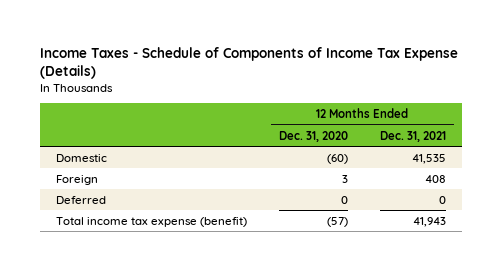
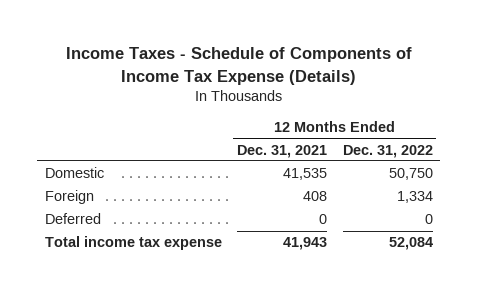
- | 12 Months Ended Dec. 31, 2020 | 12 Months Ended Dec. 31, 2021
+ | 12 Months Ended Dec. 31, 2021 | 12 Months Ended Dec. 31, 2022
- Total income tax expense (benefit) | (57) | 41,943
+ Total income tax expense | 41,943 | 52,084

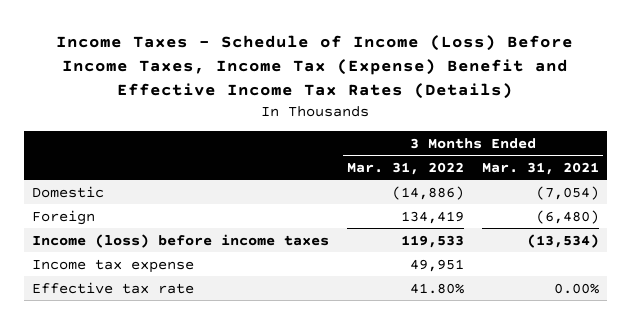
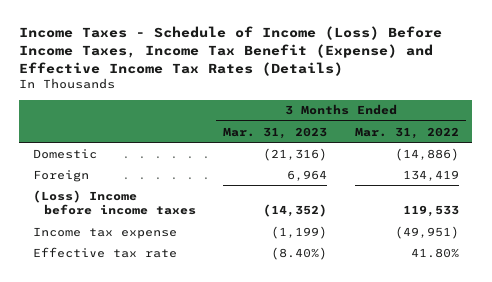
- Income Taxes - Schedule of Income (Loss) Before Income Taxes, Income Tax (Expense) Benefit and Effective Income Tax Rates (Details)
+ Income Taxes - Schedule of Income (Loss) Before Income Taxes, Income Tax Benefit (Expense) and Effective Income Tax Rates (Details)
- | 3 Months Ended Mar. 31, 2022 | 3 Months Ended Mar. 31, 2021
+ | 3 Months Ended Mar. 31, 2023 | 3 Months Ended Mar. 31, 2022
- Income (loss) before income taxes | 119,533 | (13,534)
- Income tax expense | 49,951 |
+ (Loss) Income before income taxes | (14,352) | 119,533
+ Income tax expense | (1,199) | (49,951)

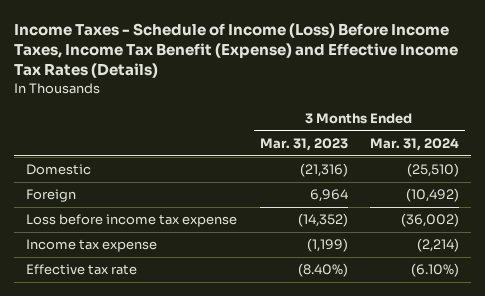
- | 3 Months Ended Mar. 31, 2023 | 3 Months Ended Mar. 31, 2022
+ | 3 Months Ended Mar. 31, 2023 | 3 Months Ended Mar. 31, 2024
- (Loss) Income before income taxes | (14,352) | 119,533
+ Loss before income tax expense | (14,352) | (36,002)

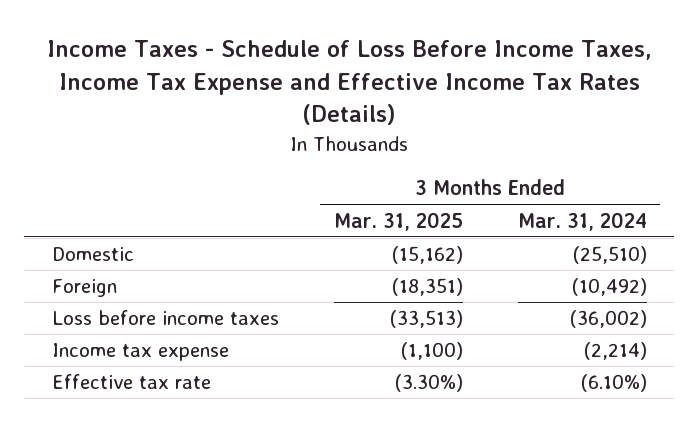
- Income Taxes - Schedule of Income (Loss) Before Income Taxes, Income Tax Benefit (Expense) and Effective Income Tax Rates (Details)
+ Income Taxes - Schedule of Loss Before Income Taxes, Income Tax Expense and Effective Income Tax Rates (Details)
- | 3 Months Ended Mar. 31, 2023 | 3 Months Ended Mar. 31, 2024
+ | 3 Months Ended Mar. 31, 2025 | 3 Months Ended Mar. 31, 2024
- Loss before income tax expense | (14,352) | (36,002)
+ Loss before income taxes | (33,513) | (36,002)

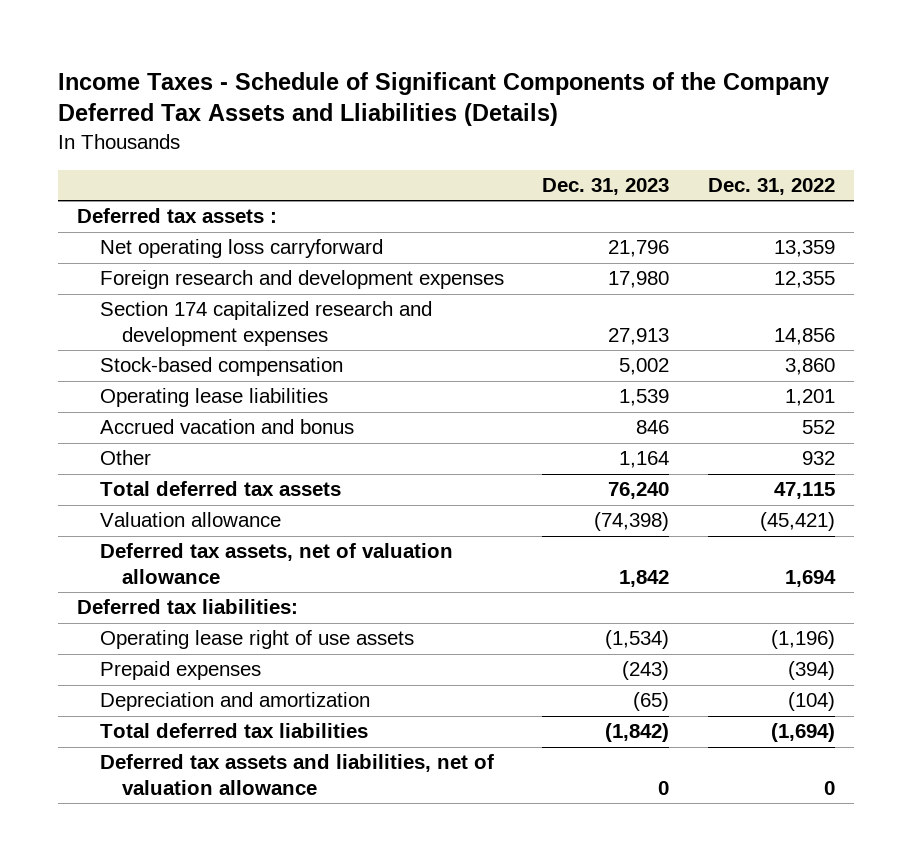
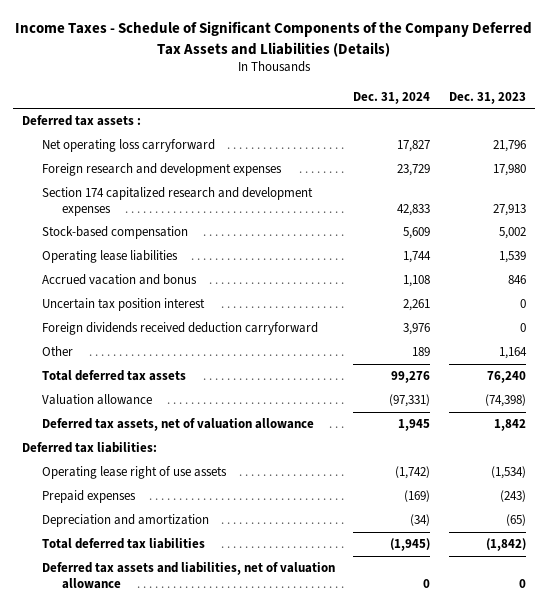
- | Dec. 31, 2023 | Dec. 31, 2022
+ | Dec. 31, 2024 | Dec. 31, 2023
+ Uncertain tax position interest | 2,261 | 0
+ Foreign dividends received deduction carryforward | 3,976 | 0

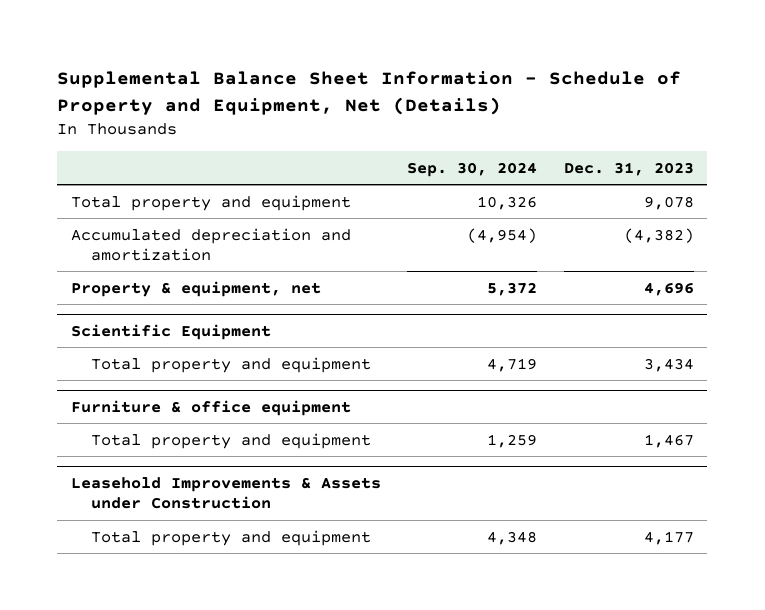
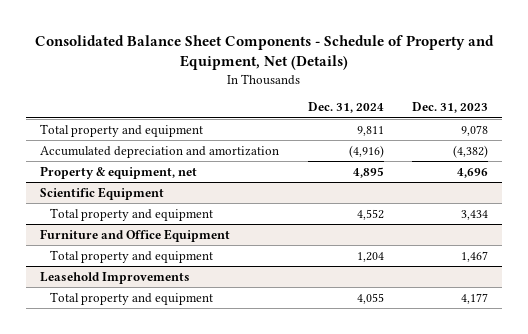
- Supplemental Balance Sheet Information - Schedule of Property and Equipment, Net (Details)
+ Consolidated Balance Sheet Components - Schedule of Property and Equipment, Net (Details)
- | Sep. 30, 2024 | Dec. 31, 2023
+ | Dec. 31, 2024 | Dec. 31, 2023
- Furniture & office equipment
+ Furniture and Office Equipment
- Leasehold Improvements & Assets under Construction
+ Leasehold Improvements

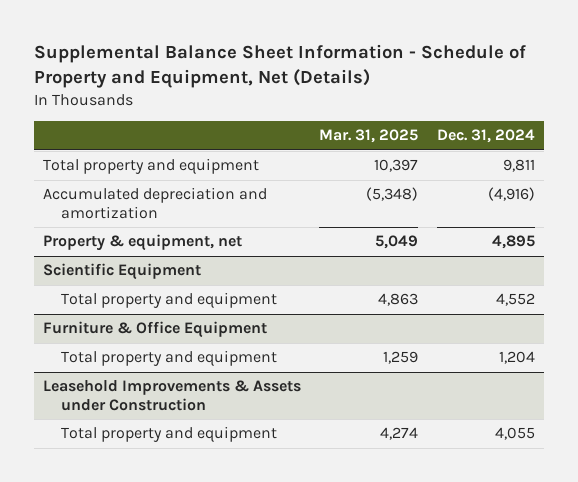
- Consolidated Balance Sheet Components - Schedule of Property and Equipment, Net (Details)
+ Supplemental Balance Sheet Information - Schedule of Property and Equipment, Net (Details)
- | Dec. 31, 2024 | Dec. 31, 2023
+ | Mar. 31, 2025 | Dec. 31, 2024
- Furniture and Office Equipment
+ Furniture & Office Equipment
- Leasehold Improvements
+ Leasehold Improvements & Assets under Construction

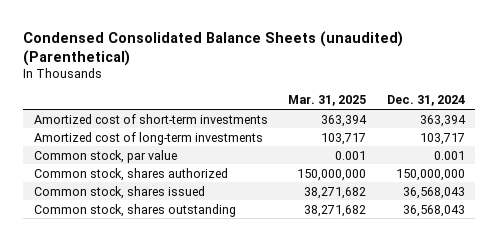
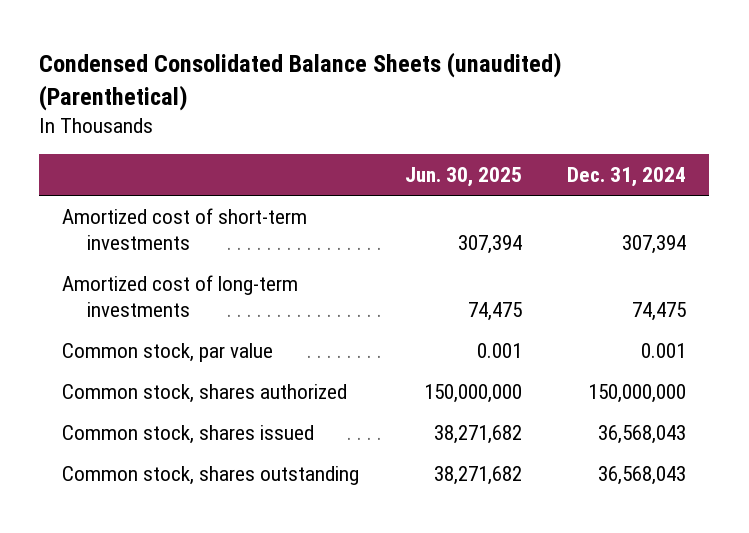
- | Mar. 31, 2025 | Dec. 31, 2024
+ | Jun. 30, 2025 | Dec. 31, 2024
- Amortized cost of short-term investments | 363,394 | 363,394
- Amortized cost of long-term investments | 103,717 | 103,717
+ Amortized cost of short-term investments | 307,394 | 307,394
+ Amortized cost of long-term investments | 74,475 | 74,475

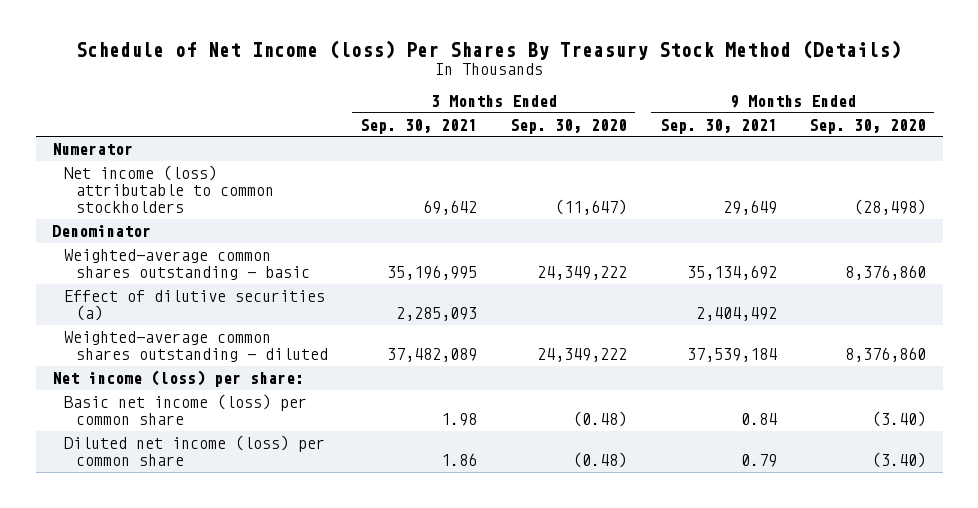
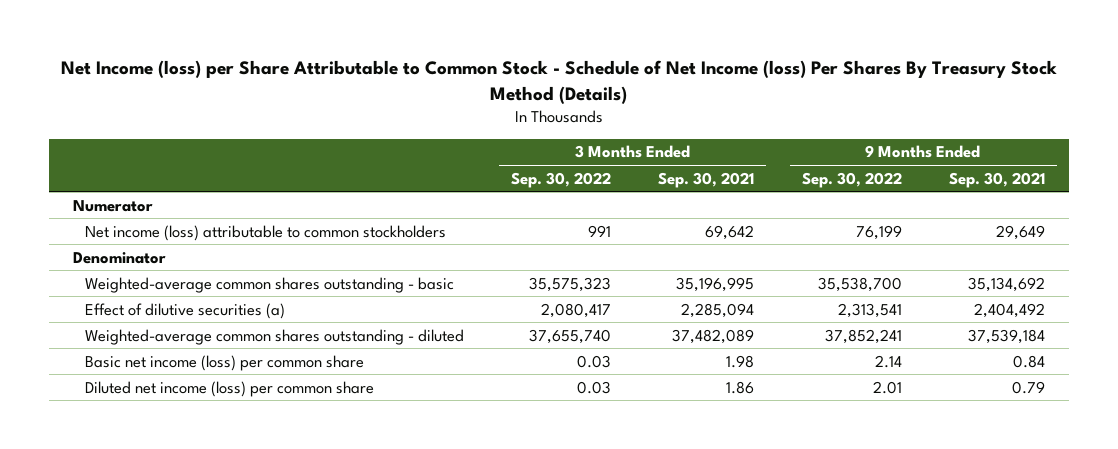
- Schedule of Net Income (loss) Per Shares By Treasury Stock Method (Details)
+ Net Income (loss) per Share Attributable to Common Stock - Schedule of Net Income (loss) Per Shares By Treasury Stock Method (Details)
- | 3 Months Ended Sep. 30, 2021 | 3 Months Ended Sep. 30, 2020 | 9 Months Ended Sep. 30, 2021 | 9 Months Ended Sep. 30, 2020
+ | 3 Months Ended Sep. 30, 2022 | 3 Months Ended Sep. 30, 2021 | 9 Months Ended Sep. 30, 2022 | 9 Months Ended Sep. 30, 2021
- Effect of dilutive securities (a) | 2,285,093 | | 2,404,492 |
+ Effect of dilutive securities (a) | 2,080,417 | 2,285,094 | 2,313,541 | 2,404,492
- Net income (loss) per share:

